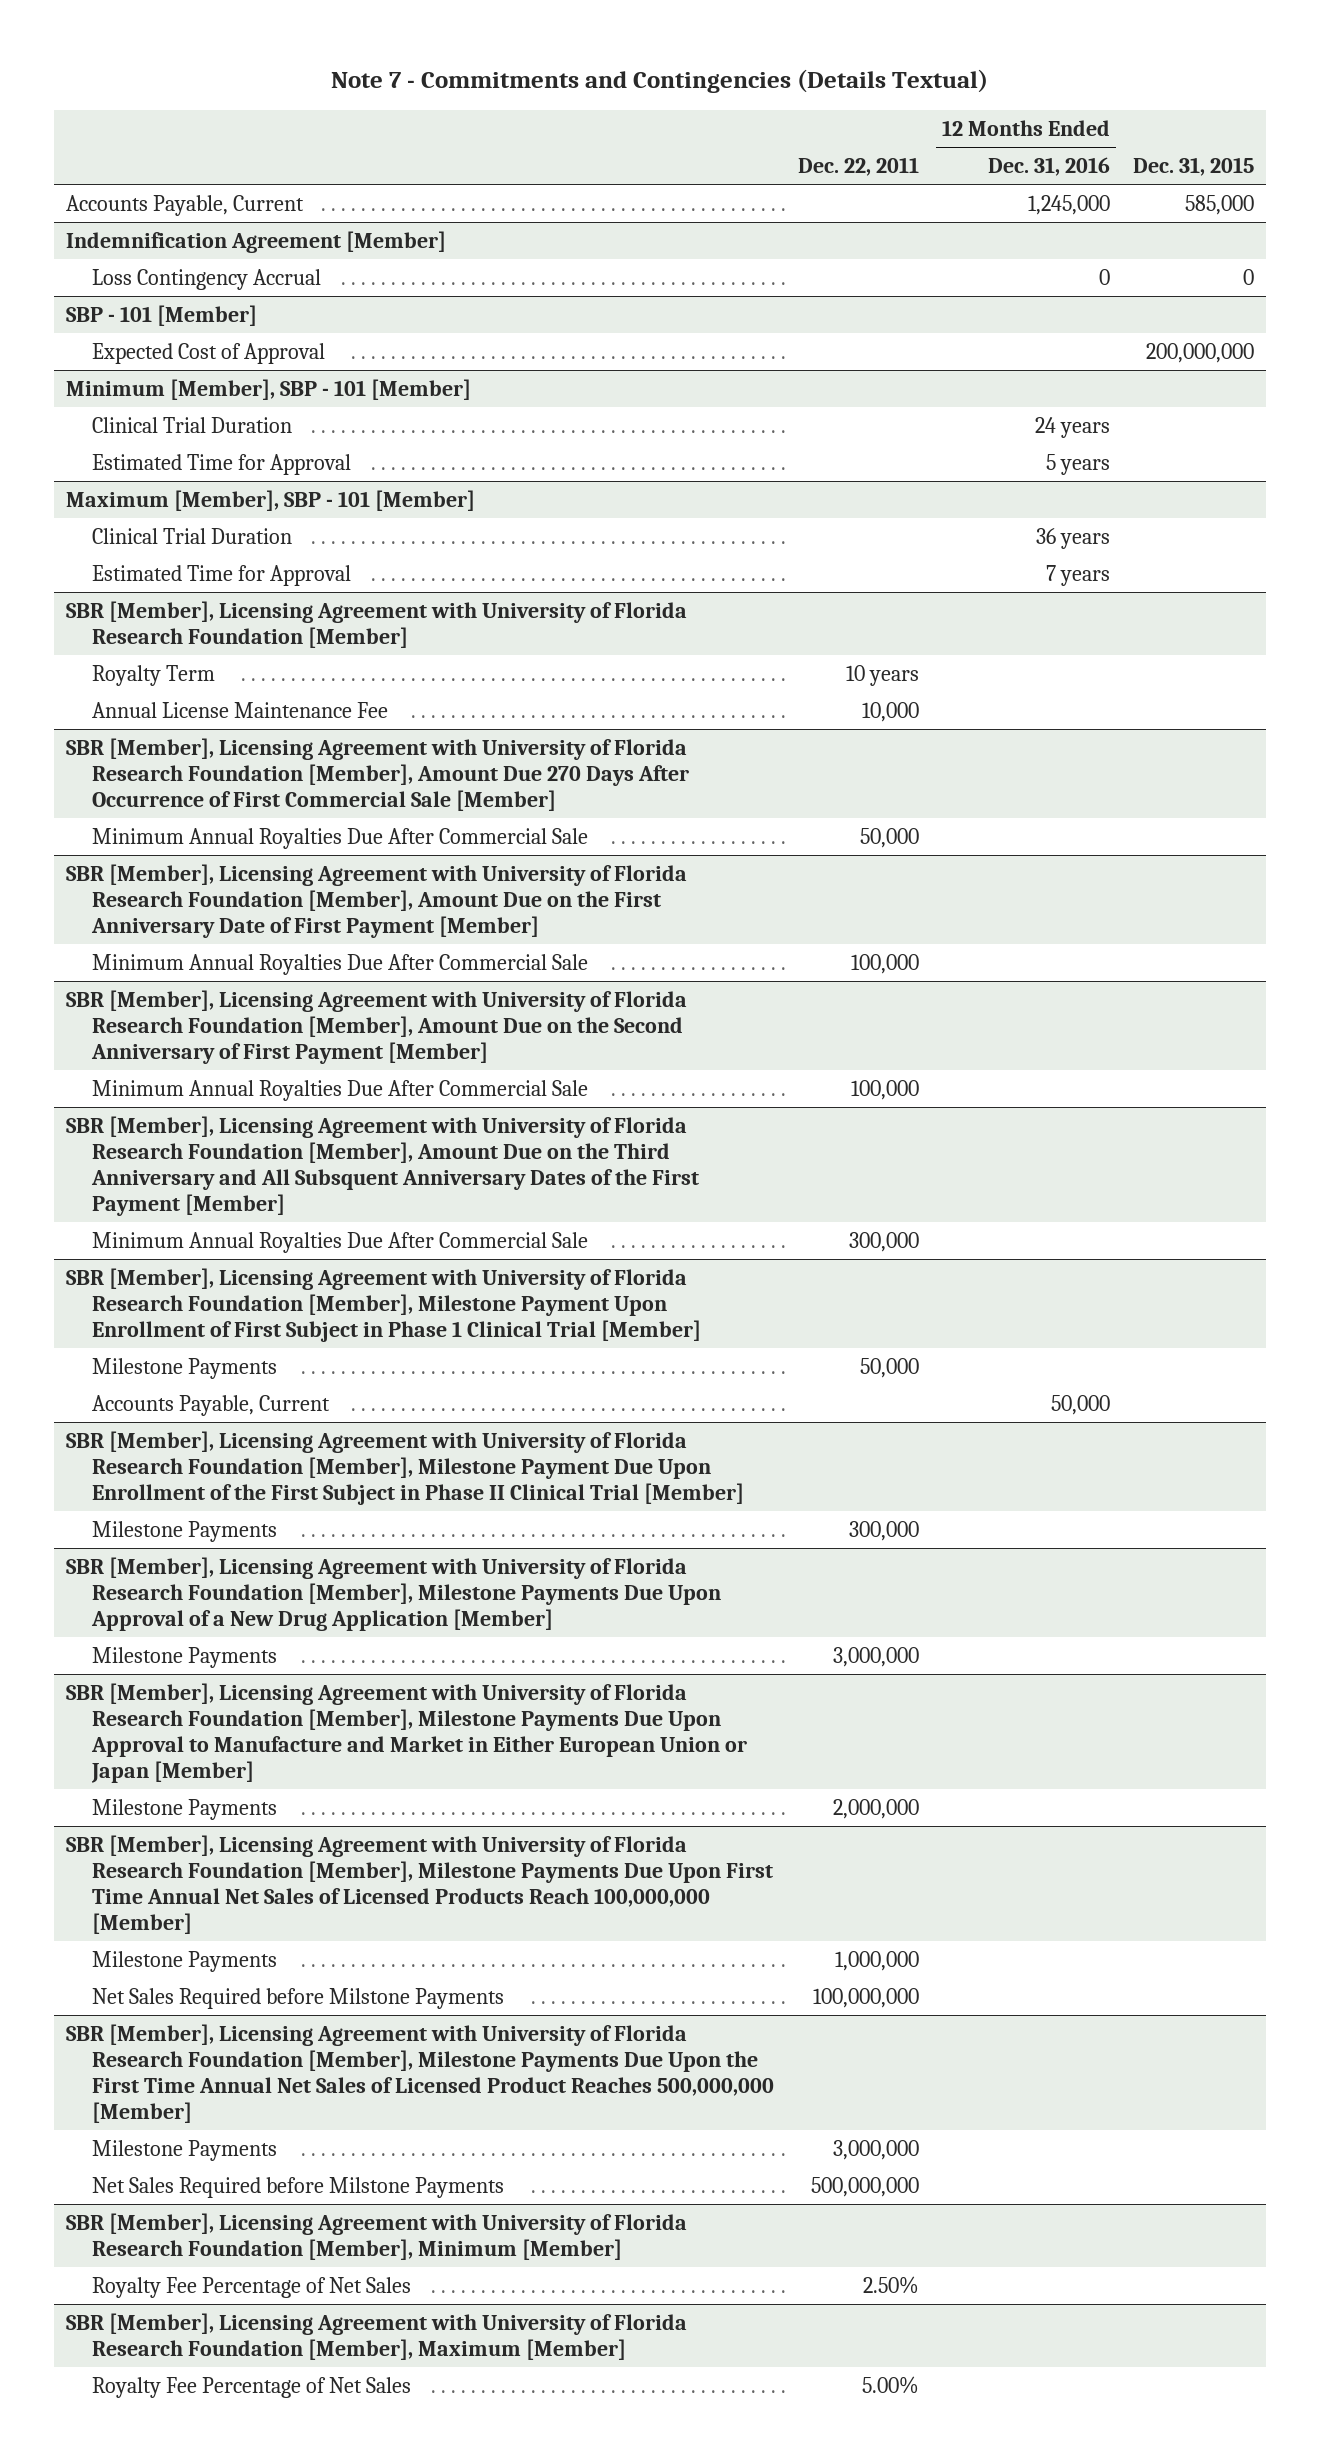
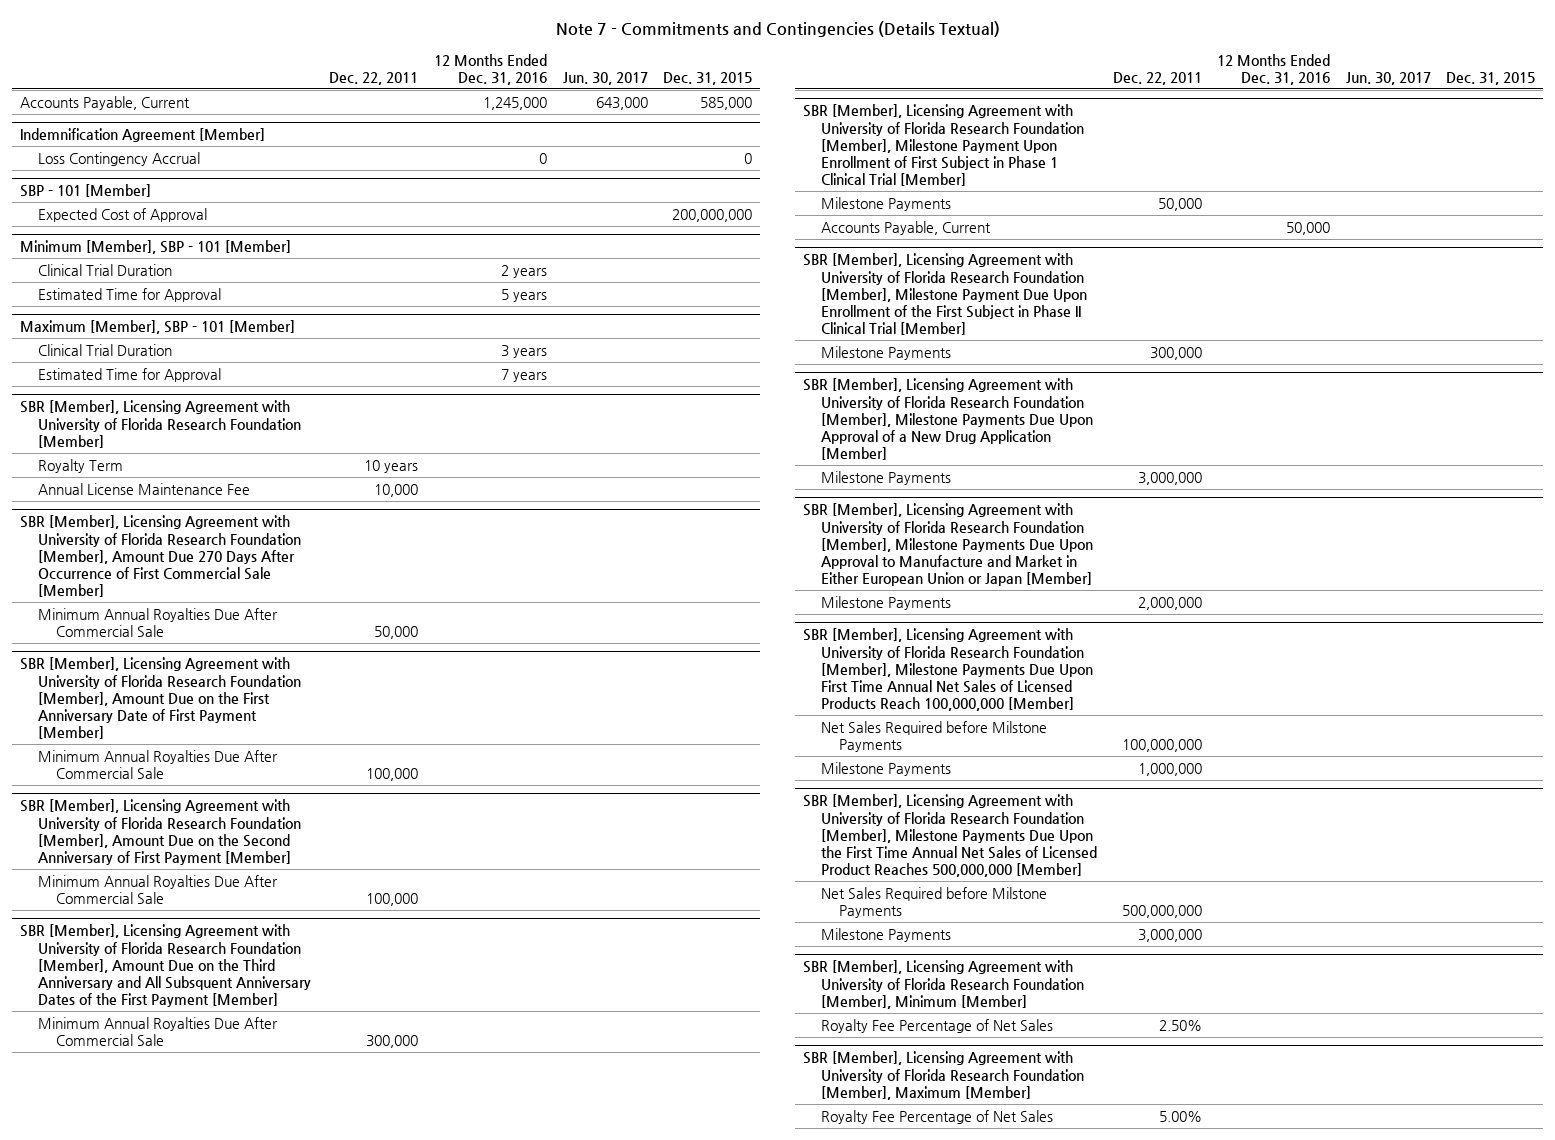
- | Dec. 22, 2011 | 12 Months Ended Dec. 31, 2016 | Dec. 31, 2015
+ | Dec. 22, 2011 | 12 Months Ended Dec. 31, 2016 | Jun. 30, 2017 | Dec. 31, 2015
@ Minimum [Member], SBP - 101 [Member]
- Clinical Trial Duration | | 24 years |
+ Clinical Trial Duration | | 2 years | |
@ Maximum [Member], SBP - 101 [Member]
- Clinical Trial Duration | | 36 years |
+ Clinical Trial Duration | | 3 years | |
@ SBR [Member], Licensing Agreement with University of Florida Research Foundation [Member], Milestone Payments Due Upon First Time Annual Net Sales of Licensed Products Reach 100,000,000 [Member]
moved down: Milestone Payments | 1,000,000 | | |
@ SBR [Member], Licensing Agreement with University of Florida Research Foundation [Member], Milestone Payments Due Upon the First Time Annual Net Sales of Licensed Product Reaches 500,000,000 [Member]
moved down: Milestone Payments | 3,000,000 | | |

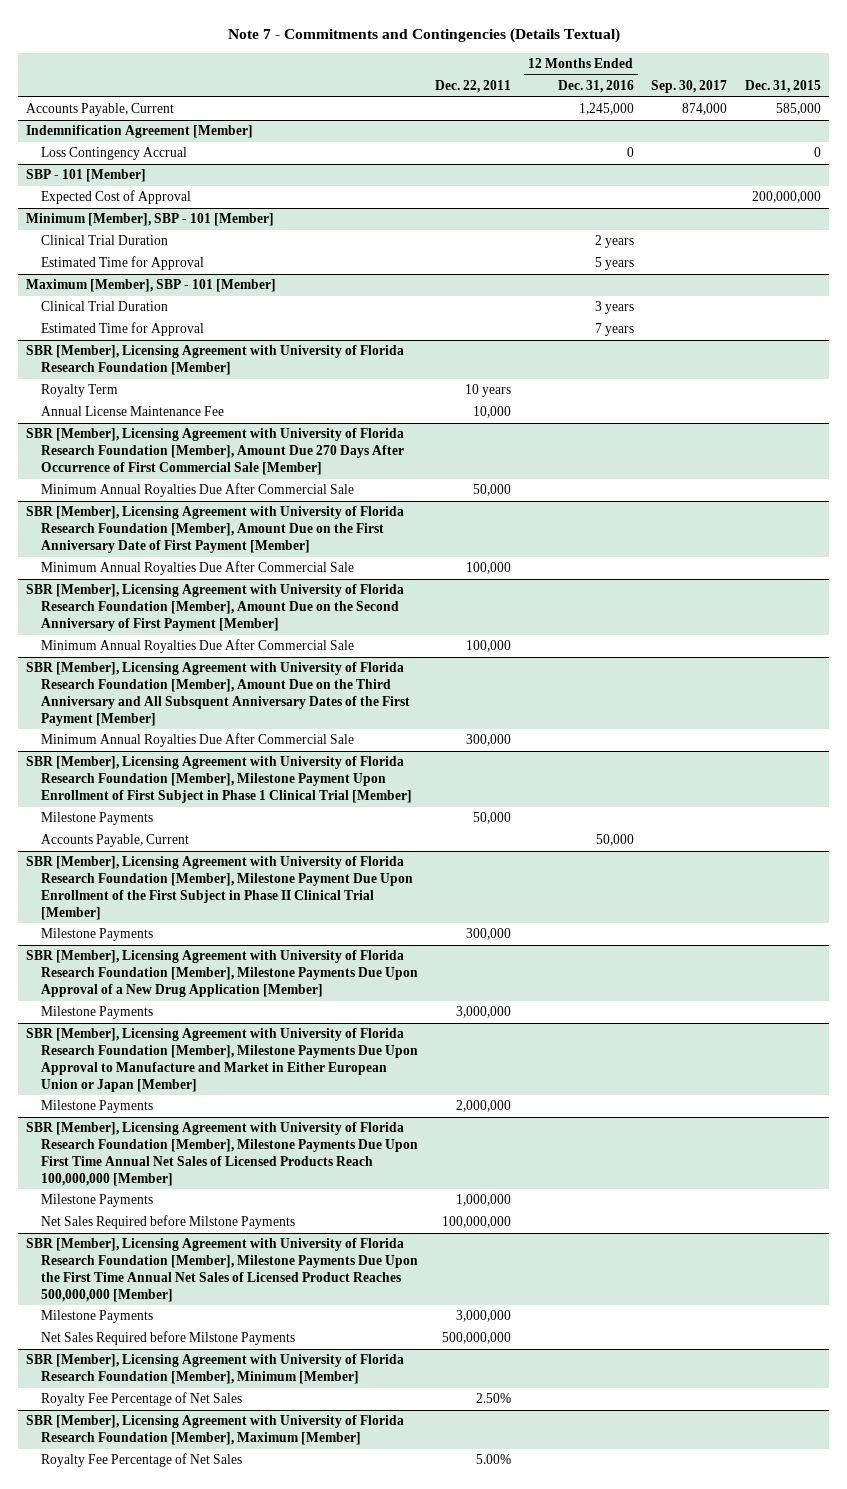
- | Dec. 22, 2011 | 12 Months Ended Dec. 31, 2016 | Jun. 30, 2017 | Dec. 31, 2015
+ | Dec. 22, 2011 | 12 Months Ended Dec. 31, 2016 | Sep. 30, 2017 | Dec. 31, 2015
@ SBR [Member], Licensing Agreement with University of Florida Research Foundation [Member], Milestone Payments Due Upon First Time Annual Net Sales of Licensed Products Reach 100,000,000 [Member]
moved down: Net Sales Required before Milstone Payments | 100,000,000 | | |
@ SBR [Member], Licensing Agreement with University of Florida Research Foundation [Member], Milestone Payments Due Upon the First Time Annual Net Sales of Licensed Product Reaches 500,000,000 [Member]
moved down: Net Sales Required before Milstone Payments | 500,000,000 | | |

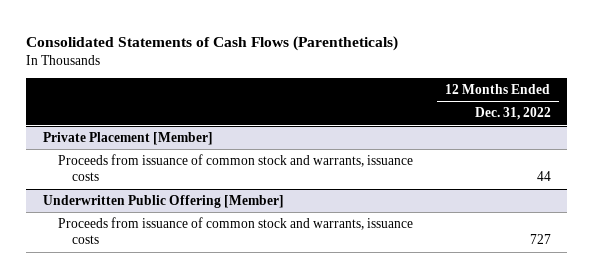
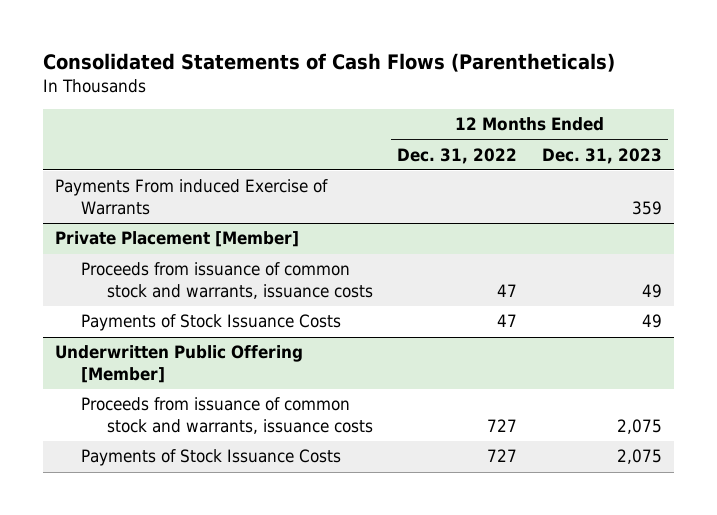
- | 12 Months Ended Dec. 31, 2022
+ | 12 Months Ended Dec. 31, 2022 | 12 Months Ended Dec. 31, 2023
+ Payments From induced Exercise of Warrants | | 359
@ Private Placement [Member]
- Proceeds from issuance of common stock and warrants, issuance costs | 44
+ Proceeds from issuance of common stock and warrants, issuance costs | 47 | 49
+ Payments of Stock Issuance Costs | 47 | 49
@ Underwritten Public Offering [Member]
+ Payments of Stock Issuance Costs | 727 | 2,075

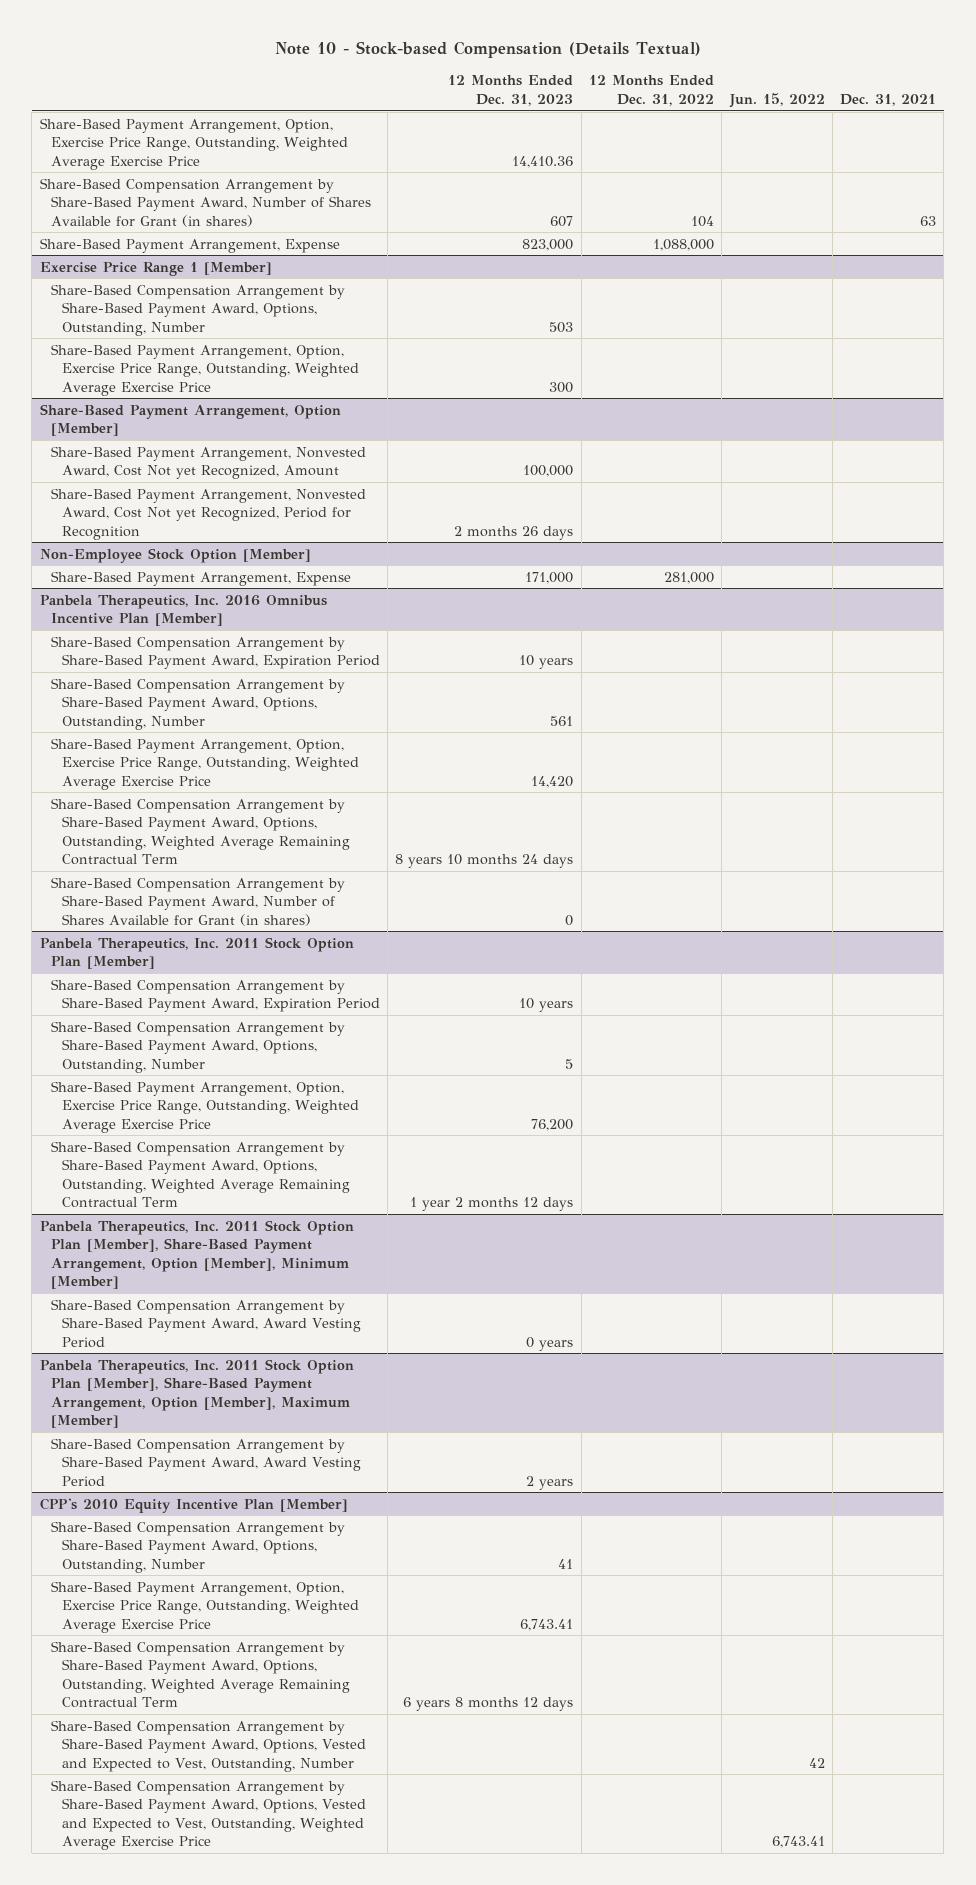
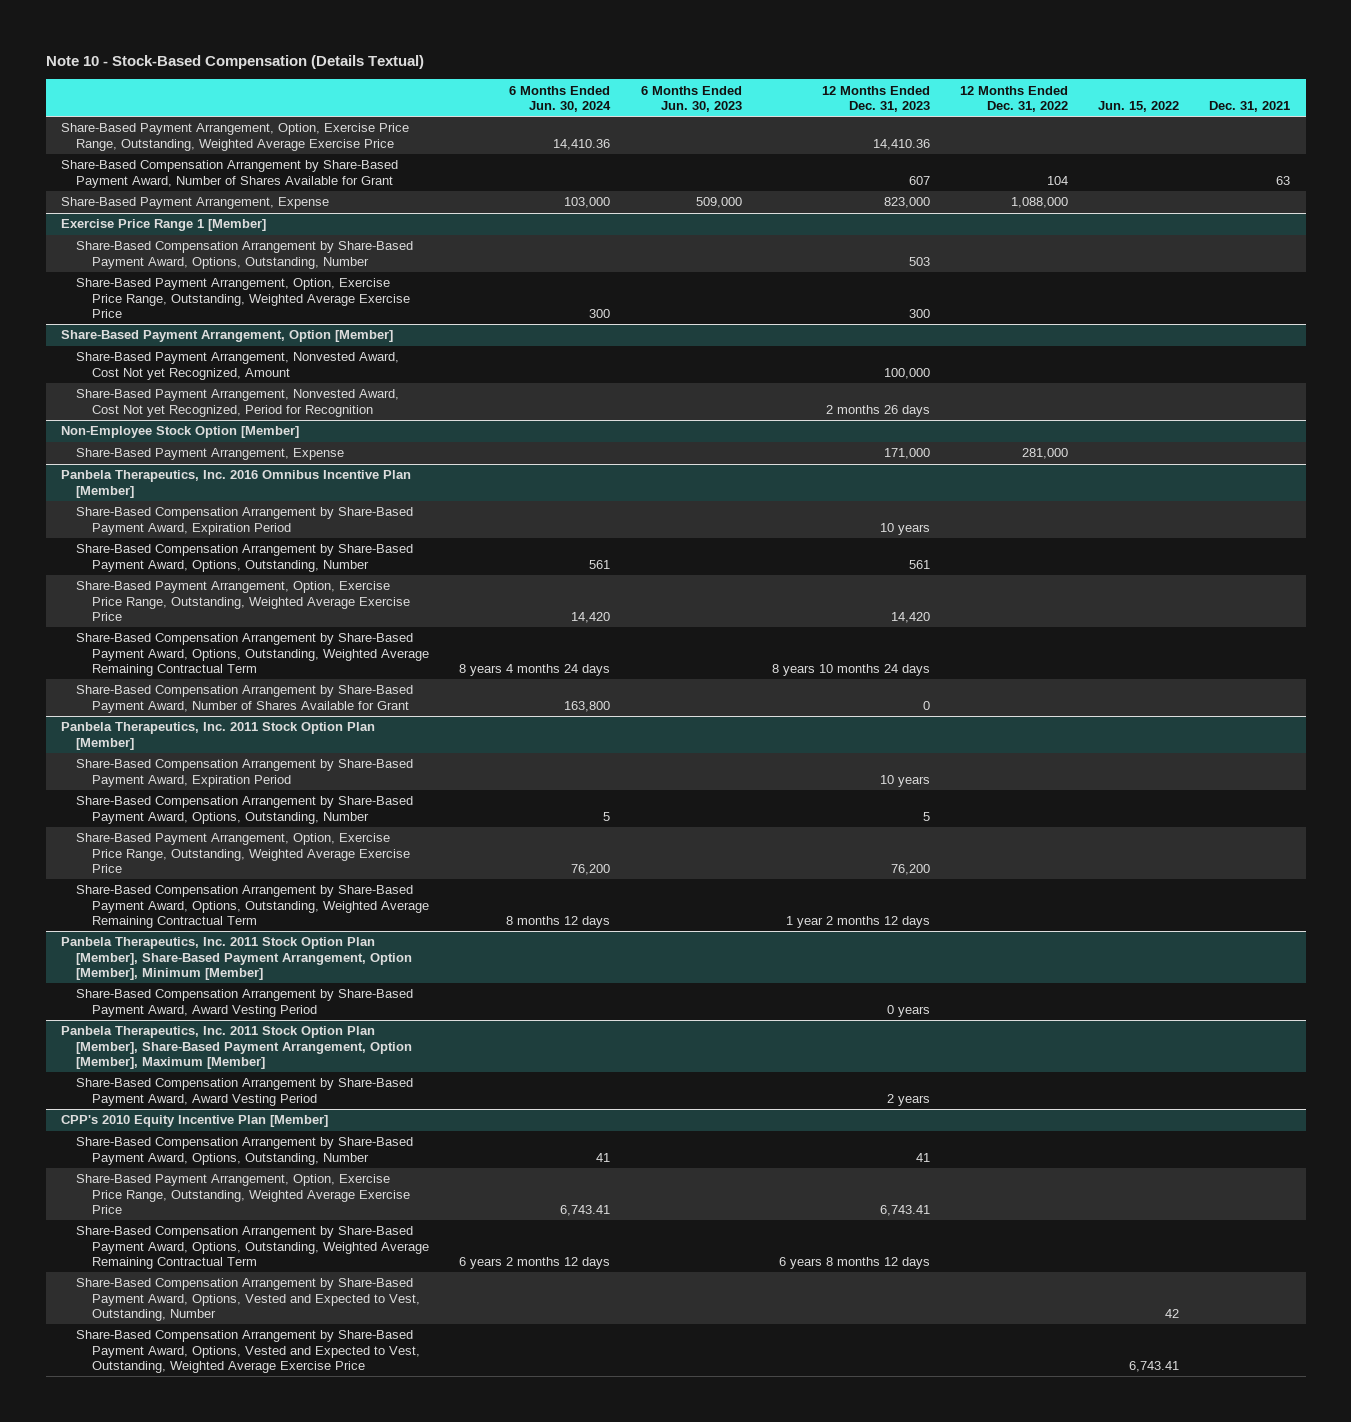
- Note 10 - Stock-based Compensation (Details Textual)
+ Note 10 - Stock-Based Compensation (Details Textual)
- | 12 Months Ended Dec. 31, 2023 | 12 Months Ended Dec. 31, 2022 | Jun. 15, 2022 | Dec. 31, 2021
+ | 6 Months Ended Jun. 30, 2024 | 6 Months Ended Jun. 30, 2023 | 12 Months Ended Dec. 31, 2023 | 12 Months Ended Dec. 31, 2022 | Jun. 15, 2022 | Dec. 31, 2021
- Share-Based Compensation Arrangement by Share-Based Payment Award, Number of Shares Available for Grant (in shares) | 607 | 104 | | 63
+ Share-Based Compensation Arrangement by Share-Based Payment Award, Number of Shares Available for Grant | | | 607 | 104 | | 63
@ Panbela Therapeutics, Inc. 2016 Omnibus Incentive Plan [Member]
- Share-Based Compensation Arrangement by Share-Based Payment Award, Number of Shares Available for Grant (in shares) | 0 | | |
+ Share-Based Compensation Arrangement by Share-Based Payment Award, Number of Shares Available for Grant | 163,800 | | 0 | | |

